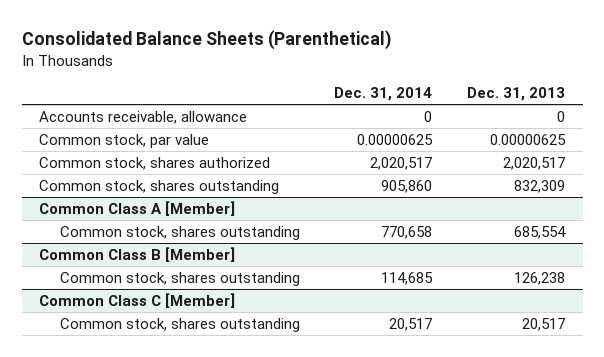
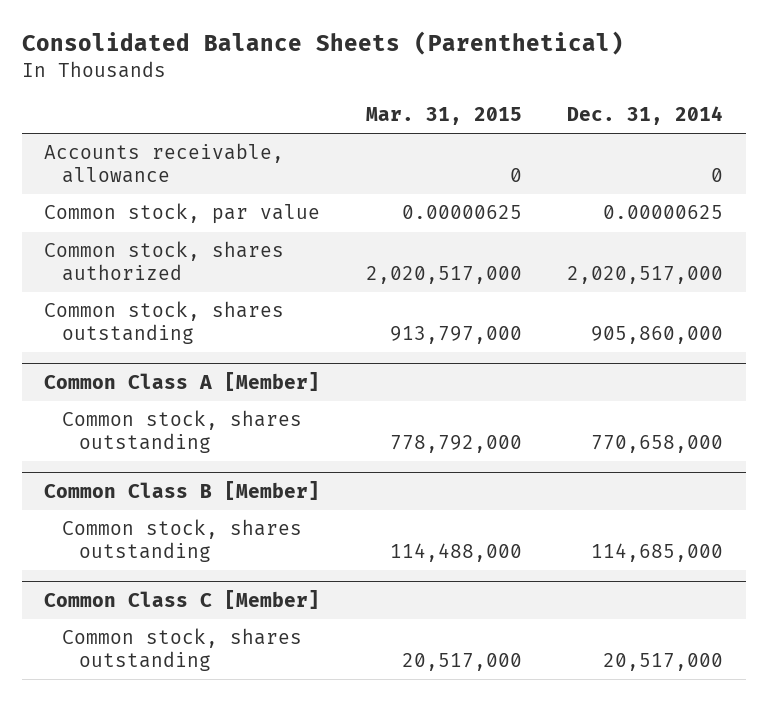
- | Dec. 31, 2014 | Dec. 31, 2013
+ | Mar. 31, 2015 | Dec. 31, 2014
- Common stock, shares authorized | 2,020,517 | 2,020,517
- Common stock, shares outstanding | 905,860 | 832,309
+ Common stock, shares authorized | 2,020,517,000 | 2,020,517,000
+ Common stock, shares outstanding | 913,797,000 | 905,860,000
@ Common Class A [Member]
- Common stock, shares outstanding | 770,658 | 685,554
+ Common stock, shares outstanding | 778,792,000 | 770,658,000
@ Common Class B [Member]
- Common stock, shares outstanding | 114,685 | 126,238
+ Common stock, shares outstanding | 114,488,000 | 114,685,000
@ Common Class C [Member]
- Common stock, shares outstanding | 20,517 | 20,517
+ Common stock, shares outstanding | 20,517,000 | 20,517,000

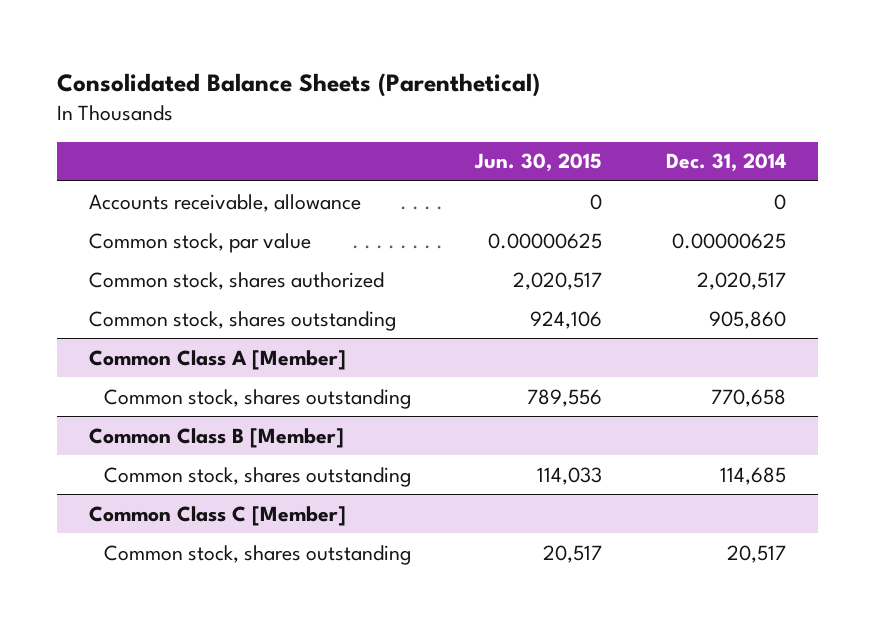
- | Mar. 31, 2015 | Dec. 31, 2014
+ | Jun. 30, 2015 | Dec. 31, 2014
- Common stock, shares authorized | 2,020,517,000 | 2,020,517,000
- Common stock, shares outstanding | 913,797,000 | 905,860,000
+ Common stock, shares authorized | 2,020,517 | 2,020,517
+ Common stock, shares outstanding | 924,106 | 905,860
@ Common Class A [Member]
- Common stock, shares outstanding | 778,792,000 | 770,658,000
+ Common stock, shares outstanding | 789,556 | 770,658
@ Common Class B [Member]
- Common stock, shares outstanding | 114,488,000 | 114,685,000
+ Common stock, shares outstanding | 114,033 | 114,685
@ Common Class C [Member]
- Common stock, shares outstanding | 20,517,000 | 20,517,000
+ Common stock, shares outstanding | 20,517 | 20,517

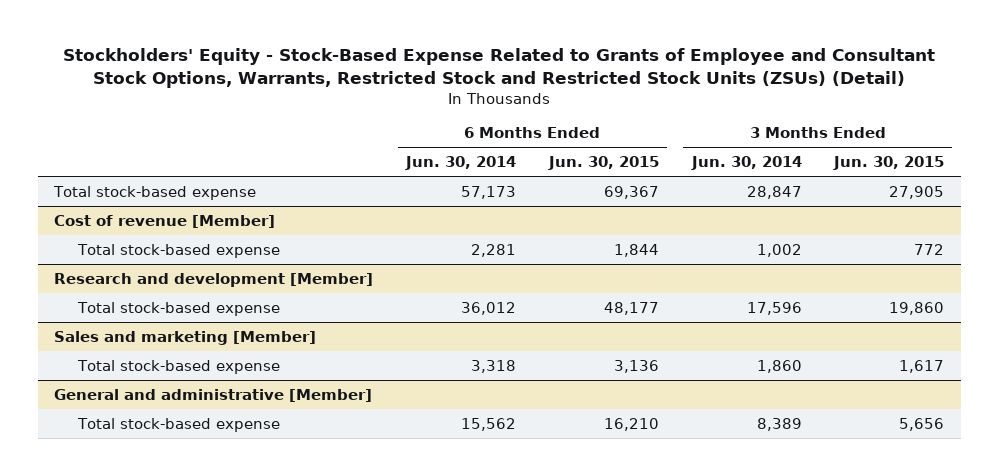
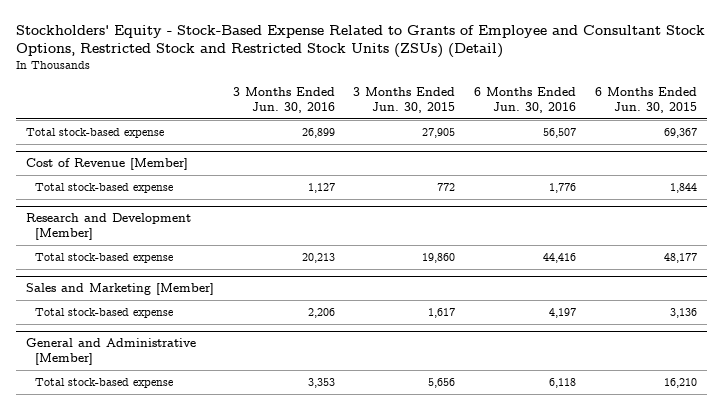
- Stockholders' Equity - Stock-Based Expense Related to Grants of Employee and Consultant Stock Options, Warrants, Restricted Stock and Restricted Stock Units (ZSUs) (Detail)
+ Stockholders' Equity - Stock-Based Expense Related to Grants of Employee and Consultant Stock Options, Restricted Stock and Restricted Stock Units (ZSUs) (Detail)
- | 6 Months Ended Jun. 30, 2014 | 6 Months Ended Jun. 30, 2015 | 3 Months Ended Jun. 30, 2014 | 3 Months Ended Jun. 30, 2015
+ | 3 Months Ended Jun. 30, 2016 | 3 Months Ended Jun. 30, 2015 | 6 Months Ended Jun. 30, 2016 | 6 Months Ended Jun. 30, 2015
- Cost of revenue [Member]
+ Cost of Revenue [Member]
- Research and development [Member]
+ Research and Development [Member]
- Sales and marketing [Member]
+ Sales and Marketing [Member]
- General and administrative [Member]
+ General and Administrative [Member]

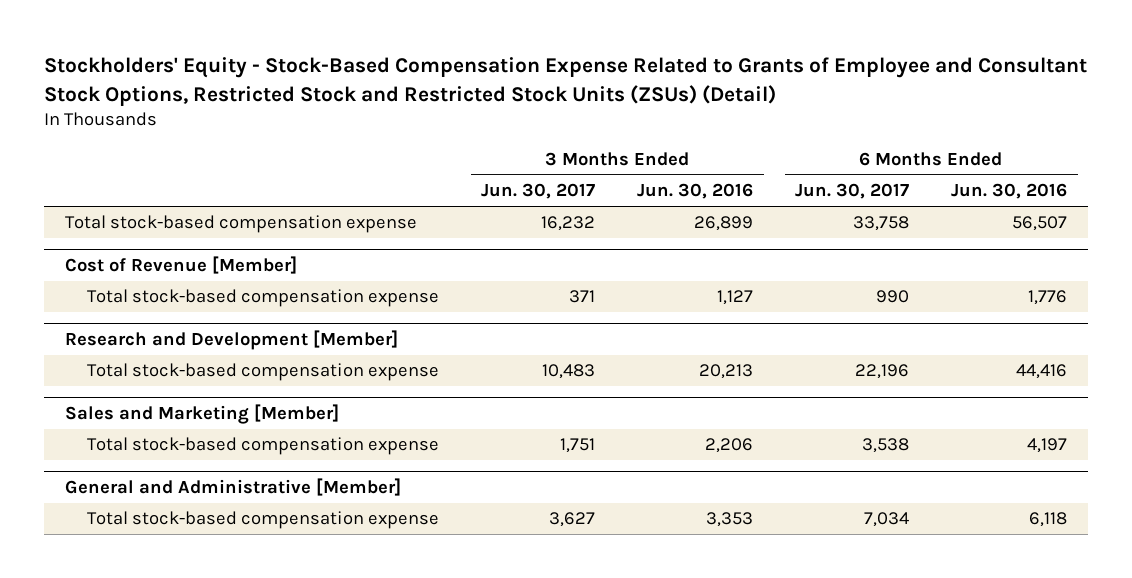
- Stockholders' Equity - Stock-Based Expense Related to Grants of Employee and Consultant Stock Options, Restricted Stock and Restricted Stock Units (ZSUs) (Detail)
+ Stockholders' Equity - Stock-Based Compensation Expense Related to Grants of Employee and Consultant Stock Options, Restricted Stock and Restricted Stock Units (ZSUs) (Detail)
- | 3 Months Ended Jun. 30, 2016 | 3 Months Ended Jun. 30, 2015 | 6 Months Ended Jun. 30, 2016 | 6 Months Ended Jun. 30, 2015
+ | 3 Months Ended Jun. 30, 2017 | 3 Months Ended Jun. 30, 2016 | 6 Months Ended Jun. 30, 2017 | 6 Months Ended Jun. 30, 2016
- Total stock-based expense | 26,899 | 27,905 | 56,507 | 69,367
+ Total stock-based compensation expense | 16,232 | 26,899 | 33,758 | 56,507
@ Cost of Revenue [Member]
- Total stock-based expense | 1,127 | 772 | 1,776 | 1,844
+ Total stock-based compensation expense | 371 | 1,127 | 990 | 1,776
@ Research and Development [Member]
- Total stock-based expense | 20,213 | 19,860 | 44,416 | 48,177
+ Total stock-based compensation expense | 10,483 | 20,213 | 22,196 | 44,416
@ Sales and Marketing [Member]
- Total stock-based expense | 2,206 | 1,617 | 4,197 | 3,136
+ Total stock-based compensation expense | 1,751 | 2,206 | 3,538 | 4,197
@ General and Administrative [Member]
- Total stock-based expense | 3,353 | 5,656 | 6,118 | 16,210
+ Total stock-based compensation expense | 3,627 | 3,353 | 7,034 | 6,118

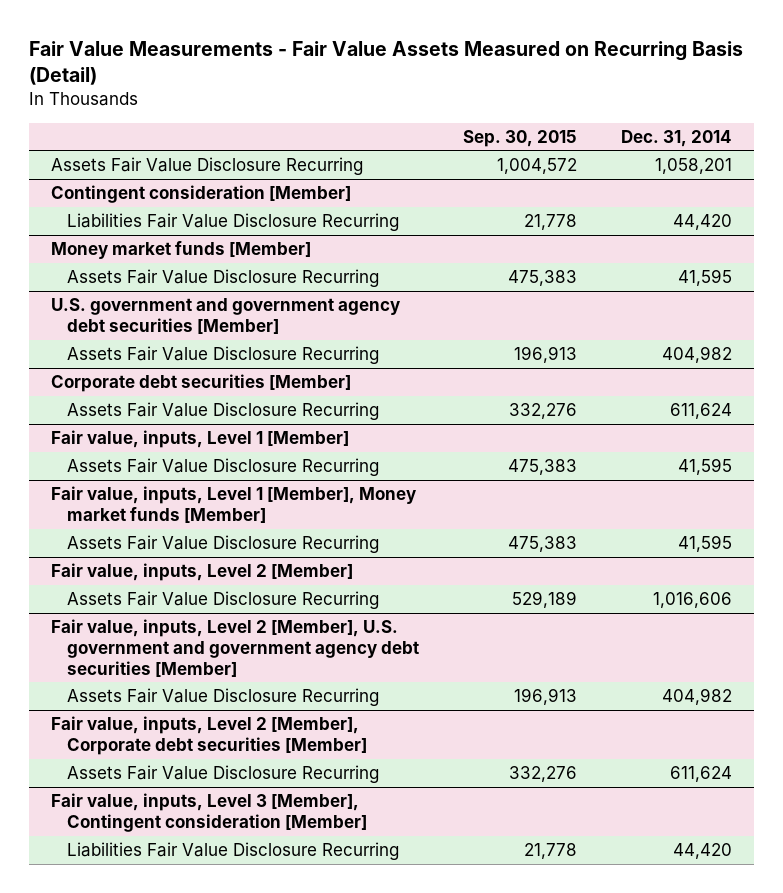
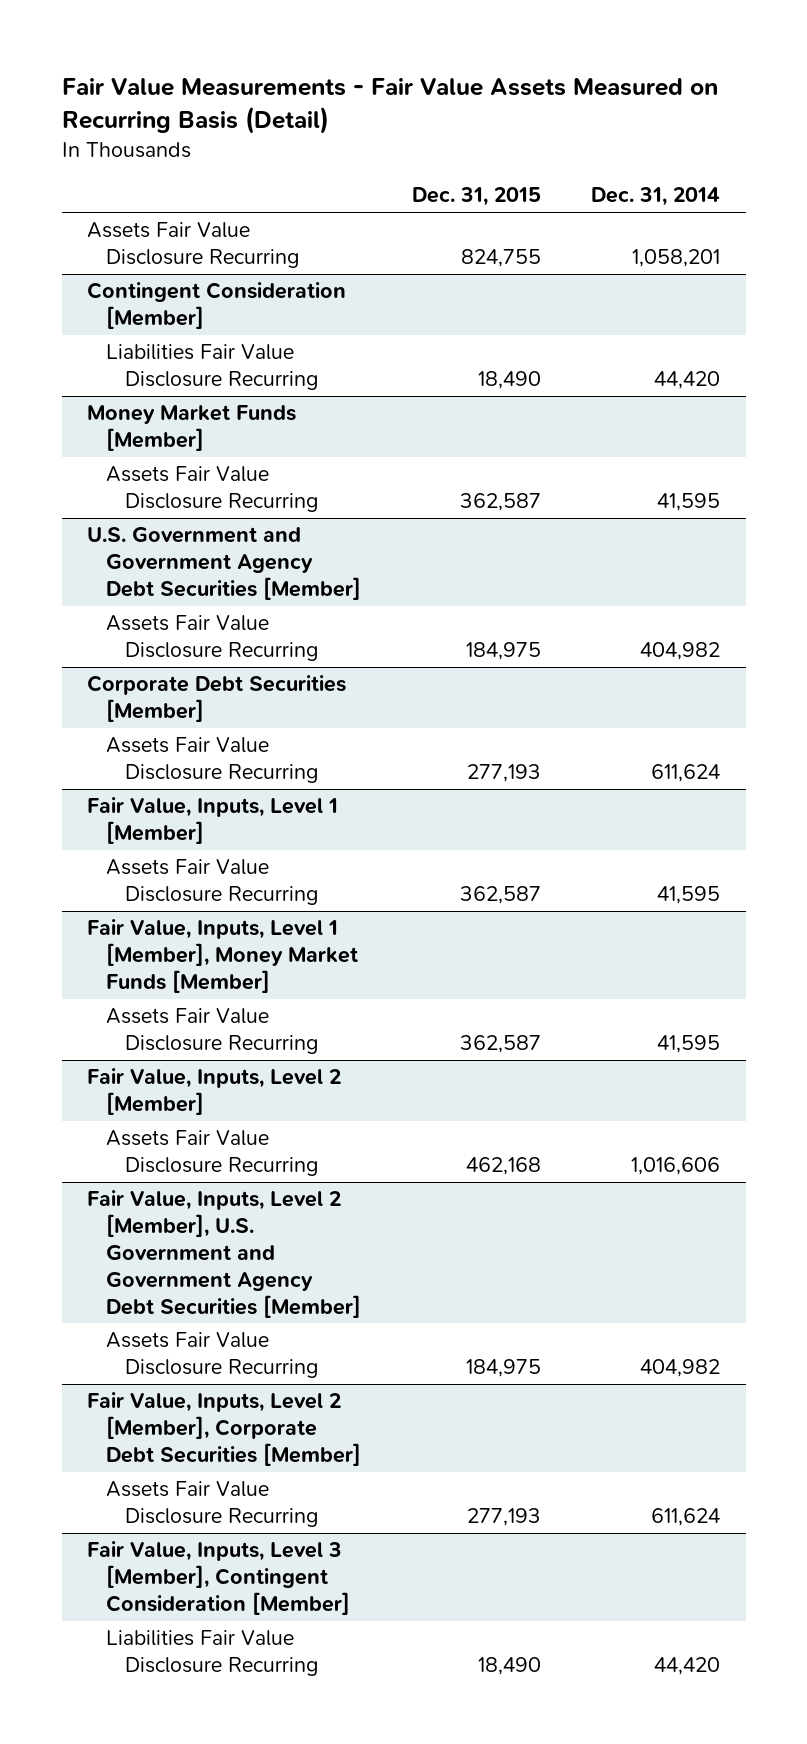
- | Sep. 30, 2015 | Dec. 31, 2014
+ | Dec. 31, 2015 | Dec. 31, 2014
- Contingent consideration [Member]
+ Contingent Consideration [Member]
- Money market funds [Member]
+ Money Market Funds [Member]
- U.S. government and government agency debt securities [Member]
+ U.S. Government and Government Agency Debt Securities [Member]
- Corporate debt securities [Member]
+ Corporate Debt Securities [Member]
- Fair value, inputs, Level 1 [Member]
+ Fair Value, Inputs, Level 1 [Member]
- Fair value, inputs, Level 1 [Member], Money market funds [Member]
+ Fair Value, Inputs, Level 1 [Member], Money Market Funds [Member]
- Fair value, inputs, Level 2 [Member]
+ Fair Value, Inputs, Level 2 [Member]
- Fair value, inputs, Level 2 [Member], U.S. government and government agency debt securities [Member]
+ Fair Value, Inputs, Level 2 [Member], U.S. Government and Government Agency Debt Securities [Member]
- Fair value, inputs, Level 2 [Member], Corporate debt securities [Member]
+ Fair Value, Inputs, Level 2 [Member], Corporate Debt Securities [Member]
- Fair value, inputs, Level 3 [Member], Contingent consideration [Member]
+ Fair Value, Inputs, Level 3 [Member], Contingent Consideration [Member]

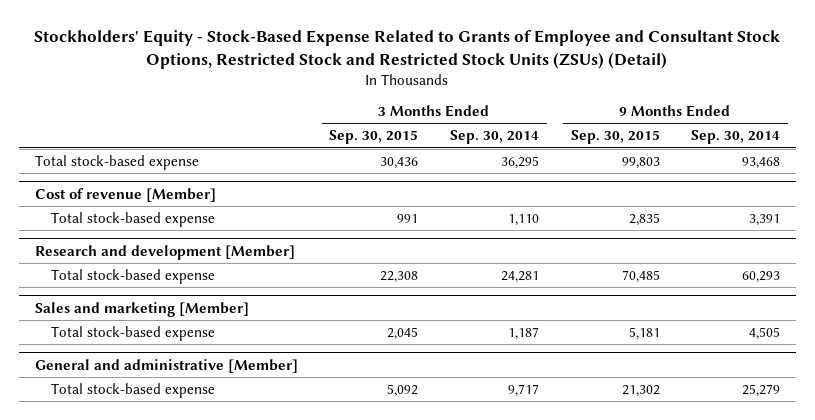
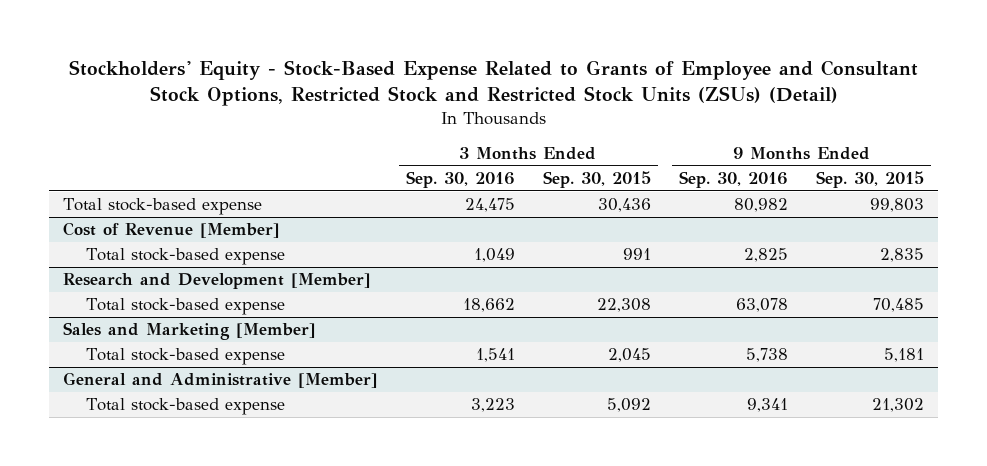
- | 3 Months Ended Sep. 30, 2015 | 3 Months Ended Sep. 30, 2014 | 9 Months Ended Sep. 30, 2015 | 9 Months Ended Sep. 30, 2014
+ | 3 Months Ended Sep. 30, 2016 | 3 Months Ended Sep. 30, 2015 | 9 Months Ended Sep. 30, 2016 | 9 Months Ended Sep. 30, 2015
- Cost of revenue [Member]
+ Cost of Revenue [Member]
- Research and development [Member]
+ Research and Development [Member]
- Sales and marketing [Member]
+ Sales and Marketing [Member]
- General and administrative [Member]
+ General and Administrative [Member]

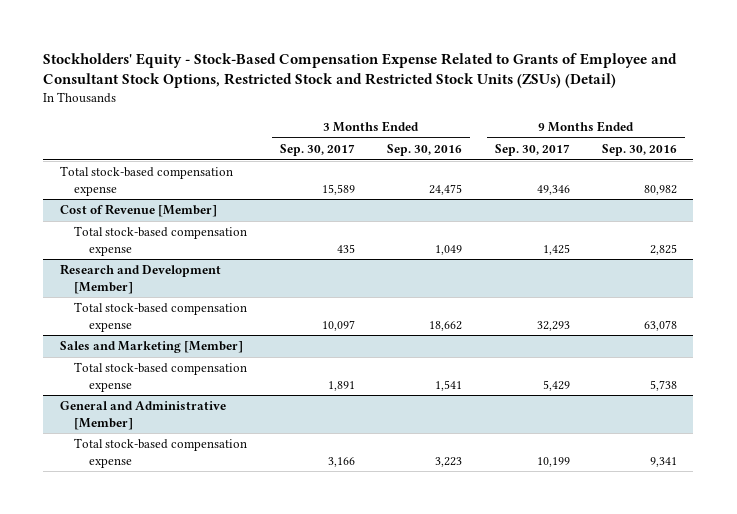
- Stockholders' Equity - Stock-Based Expense Related to Grants of Employee and Consultant Stock Options, Restricted Stock and Restricted Stock Units (ZSUs) (Detail)
+ Stockholders' Equity - Stock-Based Compensation Expense Related to Grants of Employee and Consultant Stock Options, Restricted Stock and Restricted Stock Units (ZSUs) (Detail)
- | 3 Months Ended Sep. 30, 2016 | 3 Months Ended Sep. 30, 2015 | 9 Months Ended Sep. 30, 2016 | 9 Months Ended Sep. 30, 2015
+ | 3 Months Ended Sep. 30, 2017 | 3 Months Ended Sep. 30, 2016 | 9 Months Ended Sep. 30, 2017 | 9 Months Ended Sep. 30, 2016
- Total stock-based expense | 24,475 | 30,436 | 80,982 | 99,803
+ Total stock-based compensation expense | 15,589 | 24,475 | 49,346 | 80,982
@ Cost of Revenue [Member]
- Total stock-based expense | 1,049 | 991 | 2,825 | 2,835
+ Total stock-based compensation expense | 435 | 1,049 | 1,425 | 2,825
@ Research and Development [Member]
- Total stock-based expense | 18,662 | 22,308 | 63,078 | 70,485
+ Total stock-based compensation expense | 10,097 | 18,662 | 32,293 | 63,078
@ Sales and Marketing [Member]
- Total stock-based expense | 1,541 | 2,045 | 5,738 | 5,181
+ Total stock-based compensation expense | 1,891 | 1,541 | 5,429 | 5,738
@ General and Administrative [Member]
- Total stock-based expense | 3,223 | 5,092 | 9,341 | 21,302
+ Total stock-based compensation expense | 3,166 | 3,223 | 10,199 | 9,341

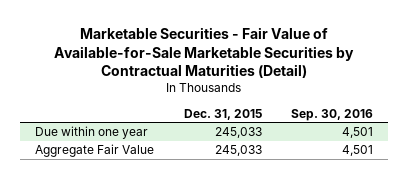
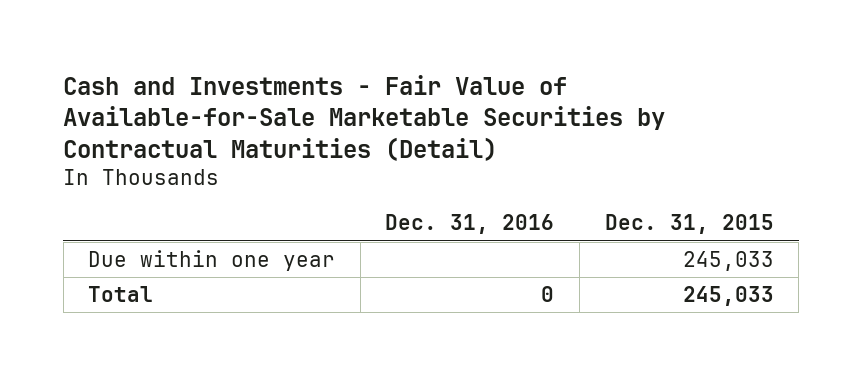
- Marketable Securities - Fair Value of Available-for-Sale Marketable Securities by Contractual Maturities (Detail)
+ Cash and Investments - Fair Value of Available-for-Sale Marketable Securities by Contractual Maturities (Detail)
- | Dec. 31, 2015 | Sep. 30, 2016
+ | Dec. 31, 2016 | Dec. 31, 2015
- Aggregate Fair Value | 245,033 | 4,501
+ Total | 0 | 245,033

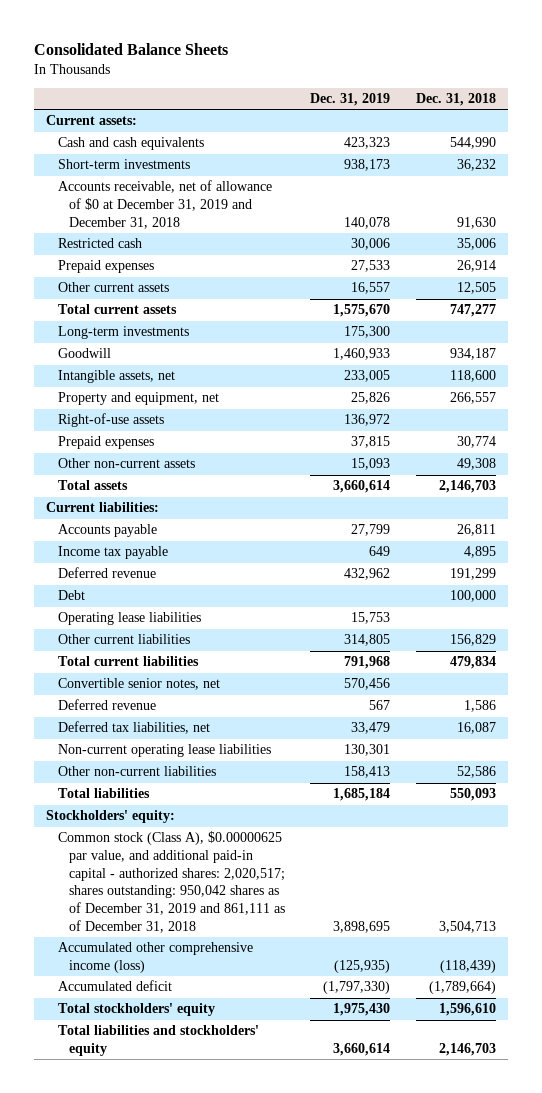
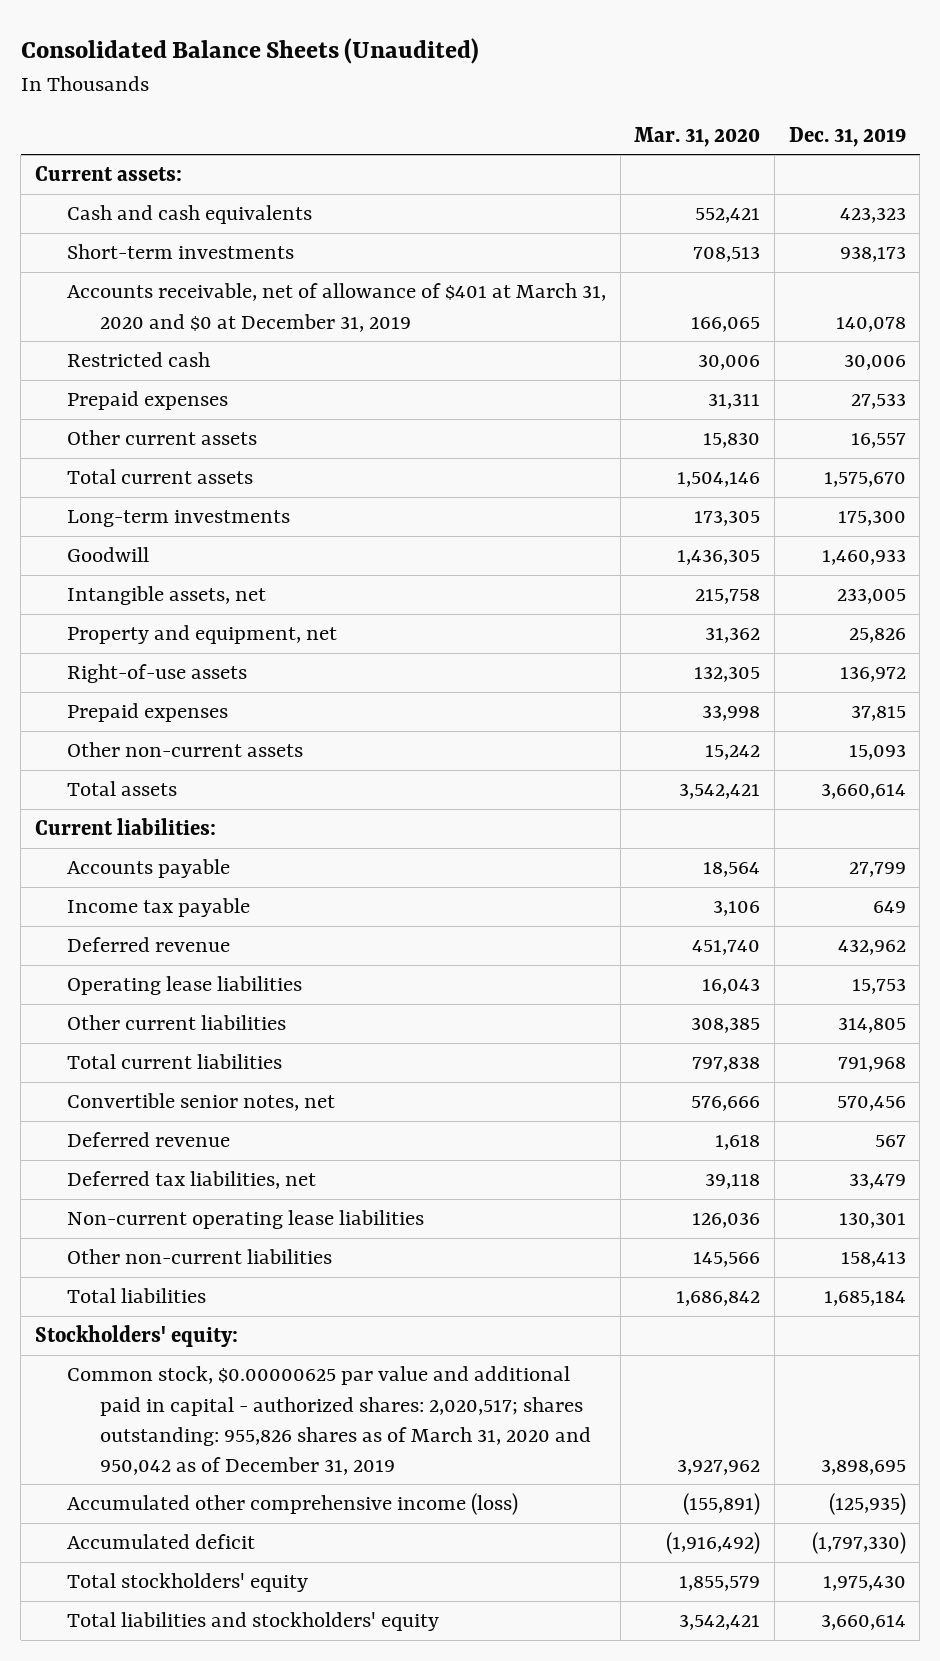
- Consolidated Balance Sheets
+ Consolidated Balance Sheets (Unaudited)
- | Dec. 31, 2019 | Dec. 31, 2018
+ | Mar. 31, 2020 | Dec. 31, 2019
- Accounts receivable, net of allowance of $0 at December 31, 2019 and December 31, 2018 | 140,078 | 91,630
+ Accounts receivable, net of allowance of $401 at March 31, 2020 and $0 at December 31, 2019 | 166,065 | 140,078
- Debt | | 100,000
- Common stock (Class A), $0.00000625 par value, and additional paid-in capital - authorized shares: 2,020,517; shares outstanding: 950,042 shares as of December 31, 2019 and 861,111 as of December 31, 2018 | 3,898,695 | 3,504,713
+ Common stock, $0.00000625 par value and additional paid in capital - authorized shares: 2,020,517; shares outstanding: 955,826 shares as of March 31, 2020 and 950,042 as of December 31, 2019 | 3,927,962 | 3,898,695

